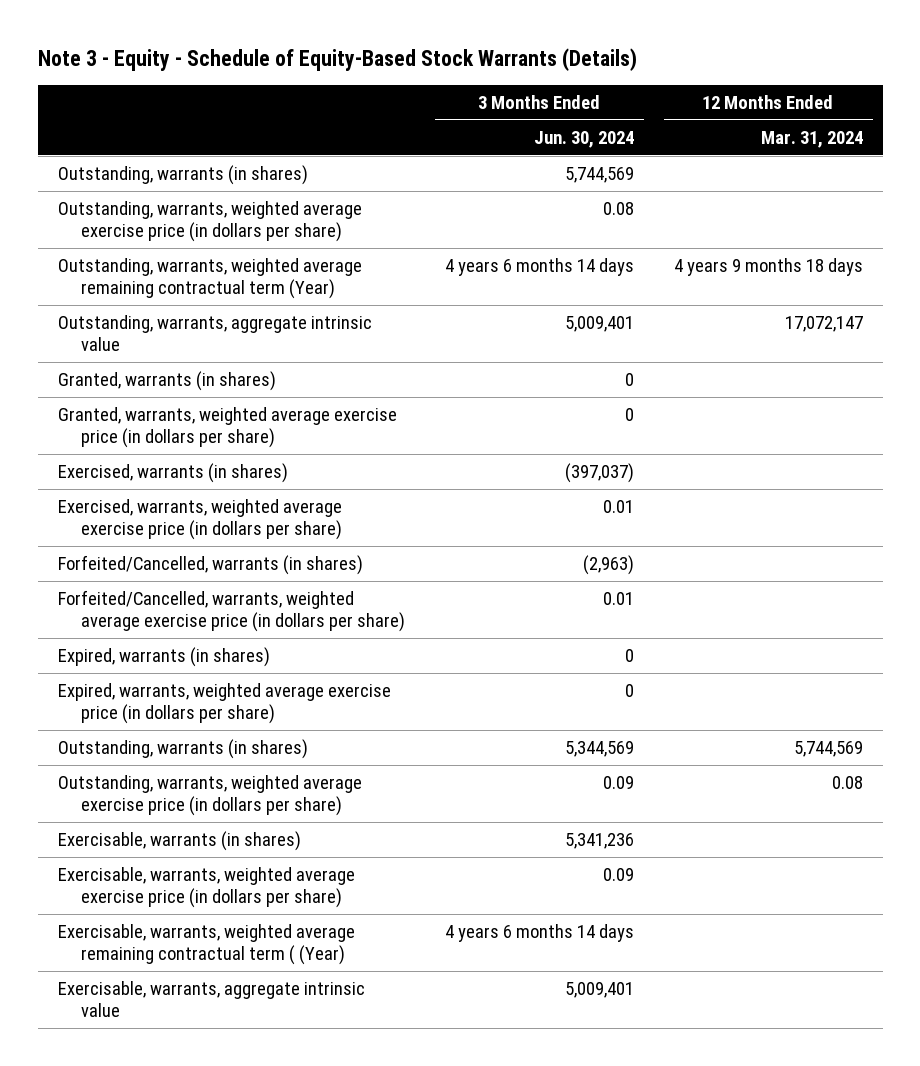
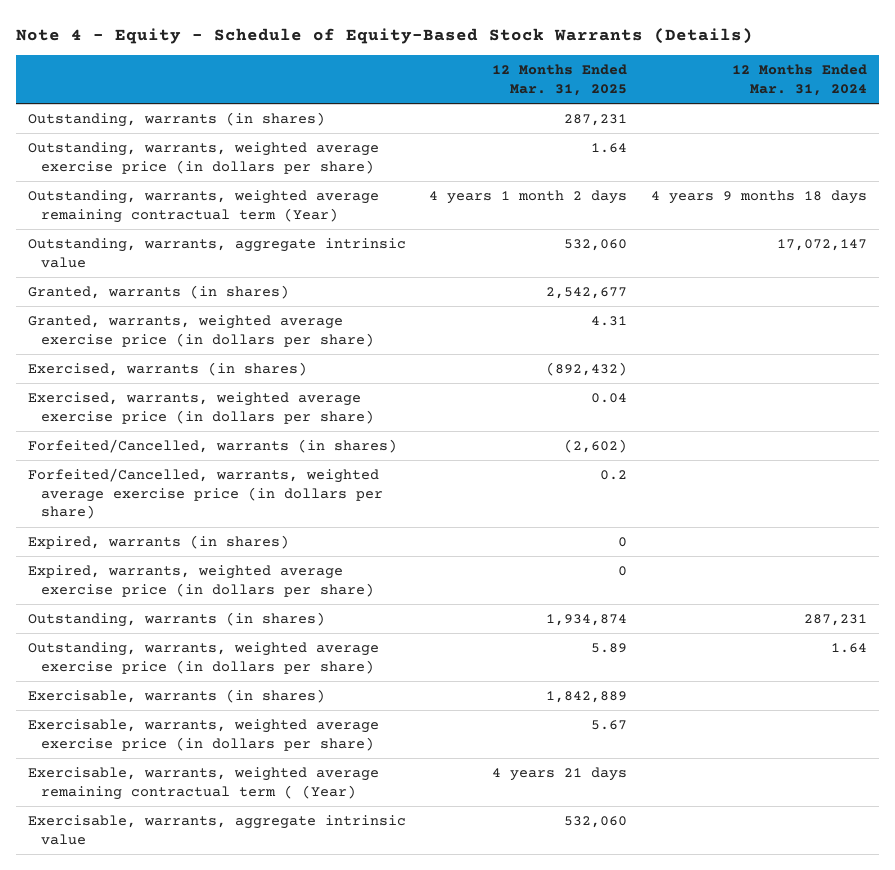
- Note 3 - Equity - Schedule of Equity-Based Stock Warrants (Details)
+ Note 4 - Equity - Schedule of Equity-Based Stock Warrants (Details)
- | 3 Months Ended Jun. 30, 2024 | 12 Months Ended Mar. 31, 2024
+ | 12 Months Ended Mar. 31, 2025 | 12 Months Ended Mar. 31, 2024
- Outstanding, warrants (in shares) | 5,344,569 | 5,744,569
- Outstanding, warrants, weighted average exercise price (in dollars per share) | 0.09 | 0.08
+ Outstanding, warrants (in shares) | 1,934,874 | 287,231
+ Outstanding, warrants, weighted average exercise price (in dollars per share) | 5.89 | 1.64

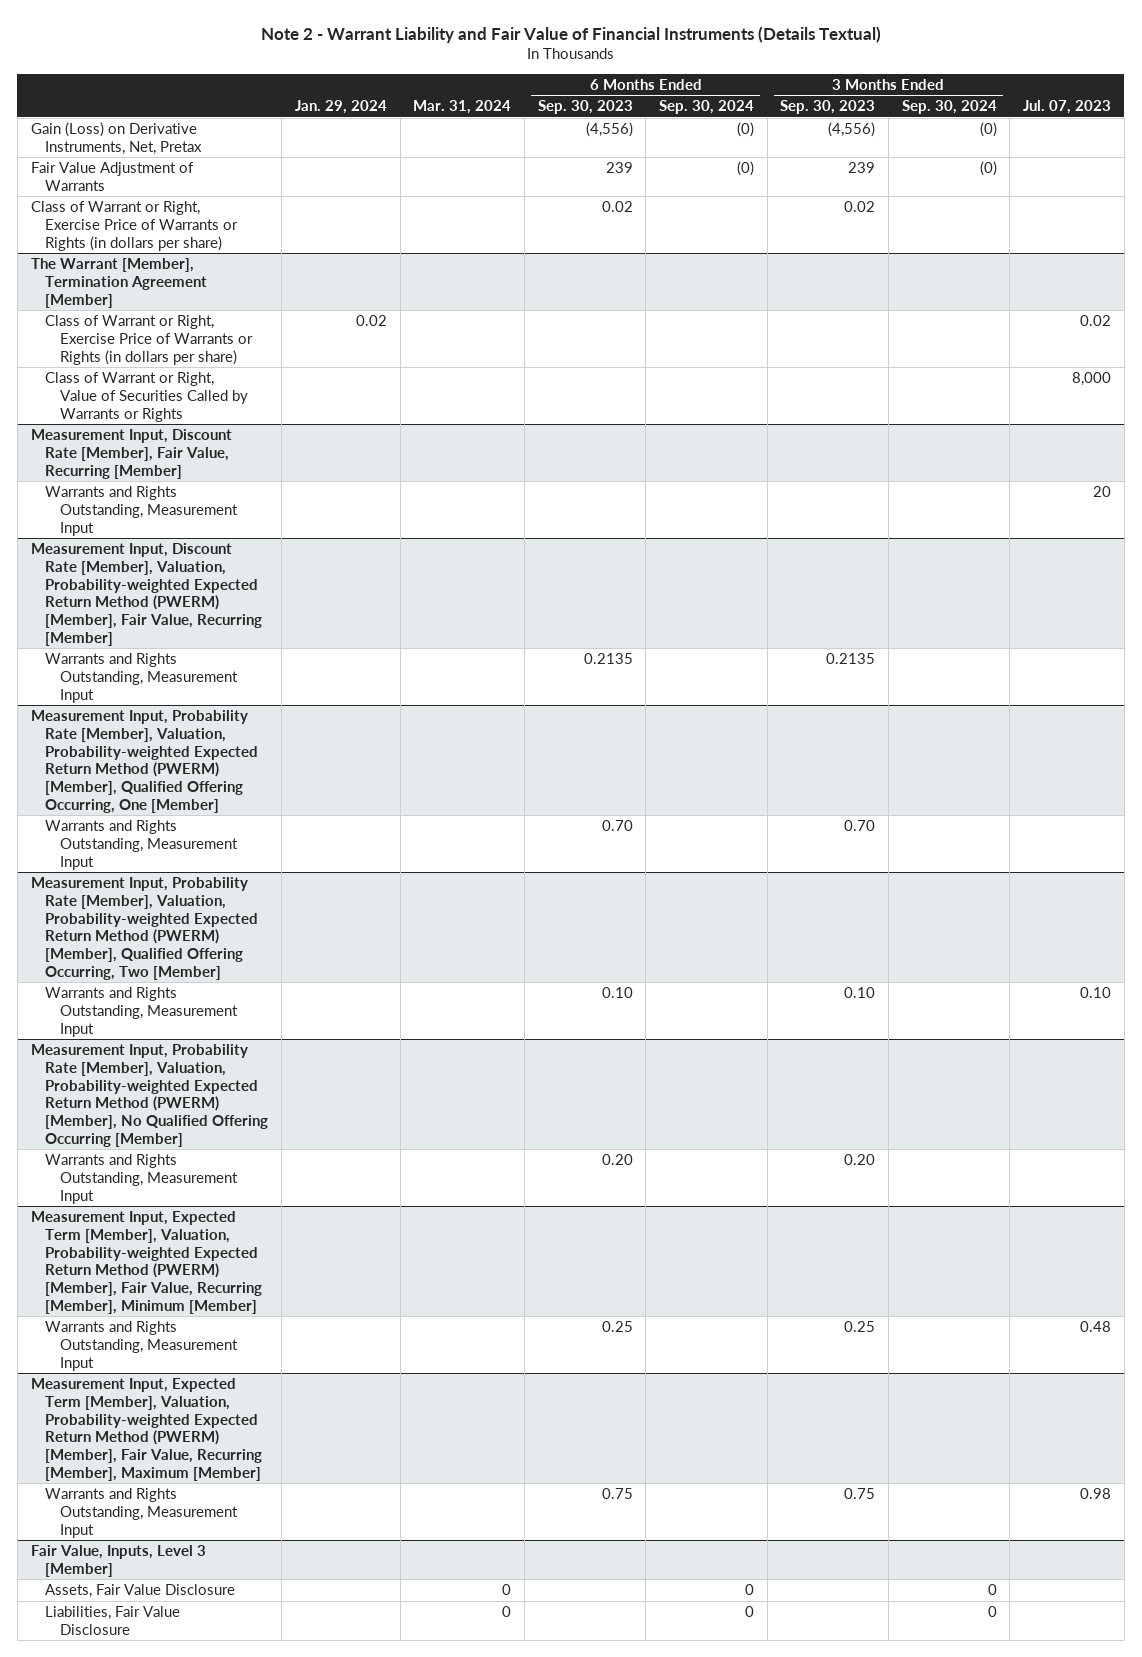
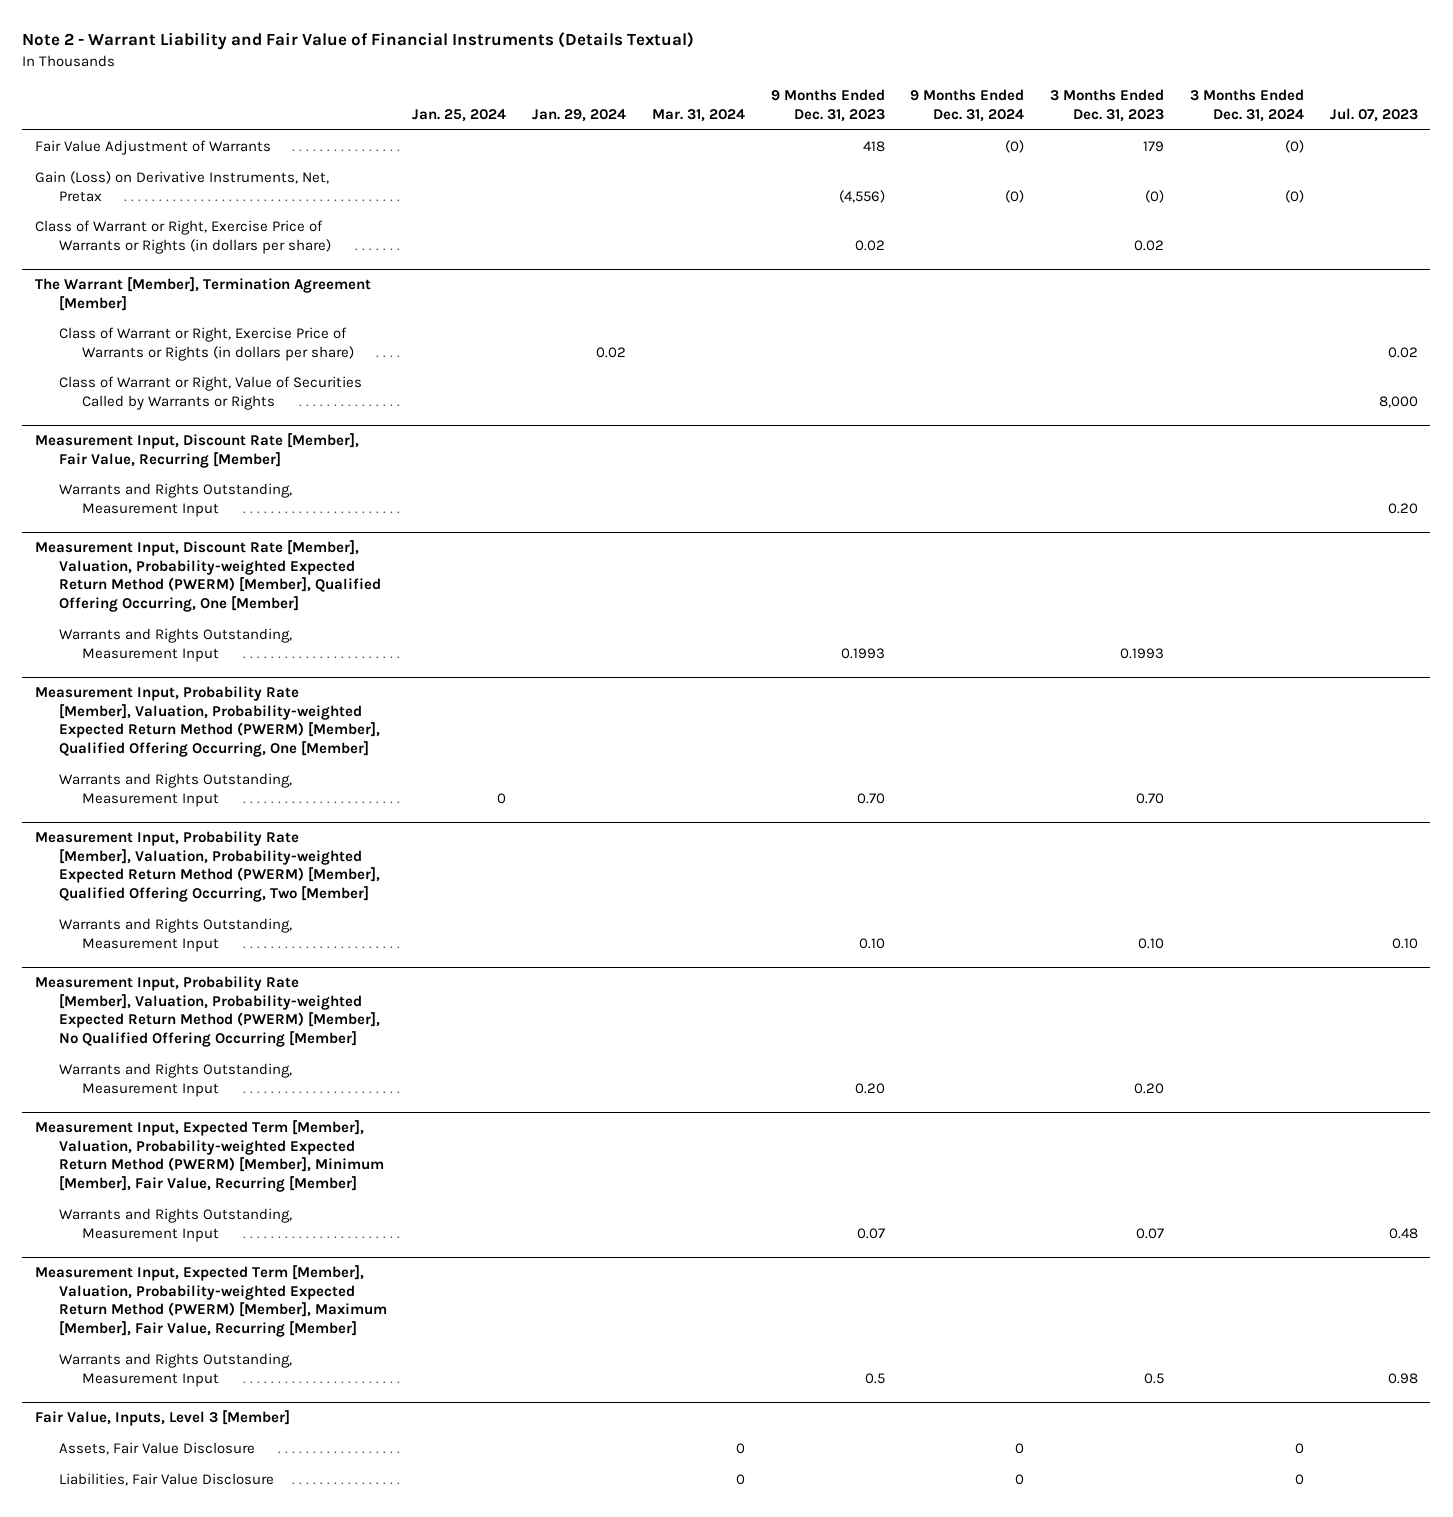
- | Jan. 29, 2024 | Mar. 31, 2024 | 6 Months Ended Sep. 30, 2023 | 6 Months Ended Sep. 30, 2024 | 3 Months Ended Sep. 30, 2023 | 3 Months Ended Sep. 30, 2024 | Jul. 07, 2023
+ | Jan. 25, 2024 | Jan. 29, 2024 | Mar. 31, 2024 | 9 Months Ended Dec. 31, 2023 | 9 Months Ended Dec. 31, 2024 | 3 Months Ended Dec. 31, 2023 | 3 Months Ended Dec. 31, 2024 | Jul. 07, 2023
moved down: Gain (Loss) on Derivative Instruments, Net, Pretax | | | | (4,556) | (0) | (0) | (0) |
@ Measurement Input, Discount Rate [Member], Fair Value, Recurring [Member]
- Warrants and Rights Outstanding, Measurement Input | | | | | | | 20
- Measurement Input, Discount Rate [Member], Valuation, Probability-weighted Expected Return Method (PWERM) [Member], Fair Value, Recurring [Member]
@ Measurement Input, Discount Rate [Member], Fair Value, Recurring [Member]
+ Warrants and Rights Outstanding, Measurement Input | | | | | | | | 0.20
+ Measurement Input, Discount Rate [Member], Valuation, Probability-weighted Expected Return Method (PWERM) [Member], Qualified Offering Occurring, One [Member]
- Measurement Input, Expected Term [Member], Valuation, Probability-weighted Expected Return Method (PWERM) [Member], Fair Value, Recurring [Member], Minimum [Member]
+ Measurement Input, Expected Term [Member], Valuation, Probability-weighted Expected Return Method (PWERM) [Member], Minimum [Member], Fair Value, Recurring [Member]
- Measurement Input, Expected Term [Member], Valuation, Probability-weighted Expected Return Method (PWERM) [Member], Fair Value, Recurring [Member], Maximum [Member]
+ Measurement Input, Expected Term [Member], Valuation, Probability-weighted Expected Return Method (PWERM) [Member], Maximum [Member], Fair Value, Recurring [Member]

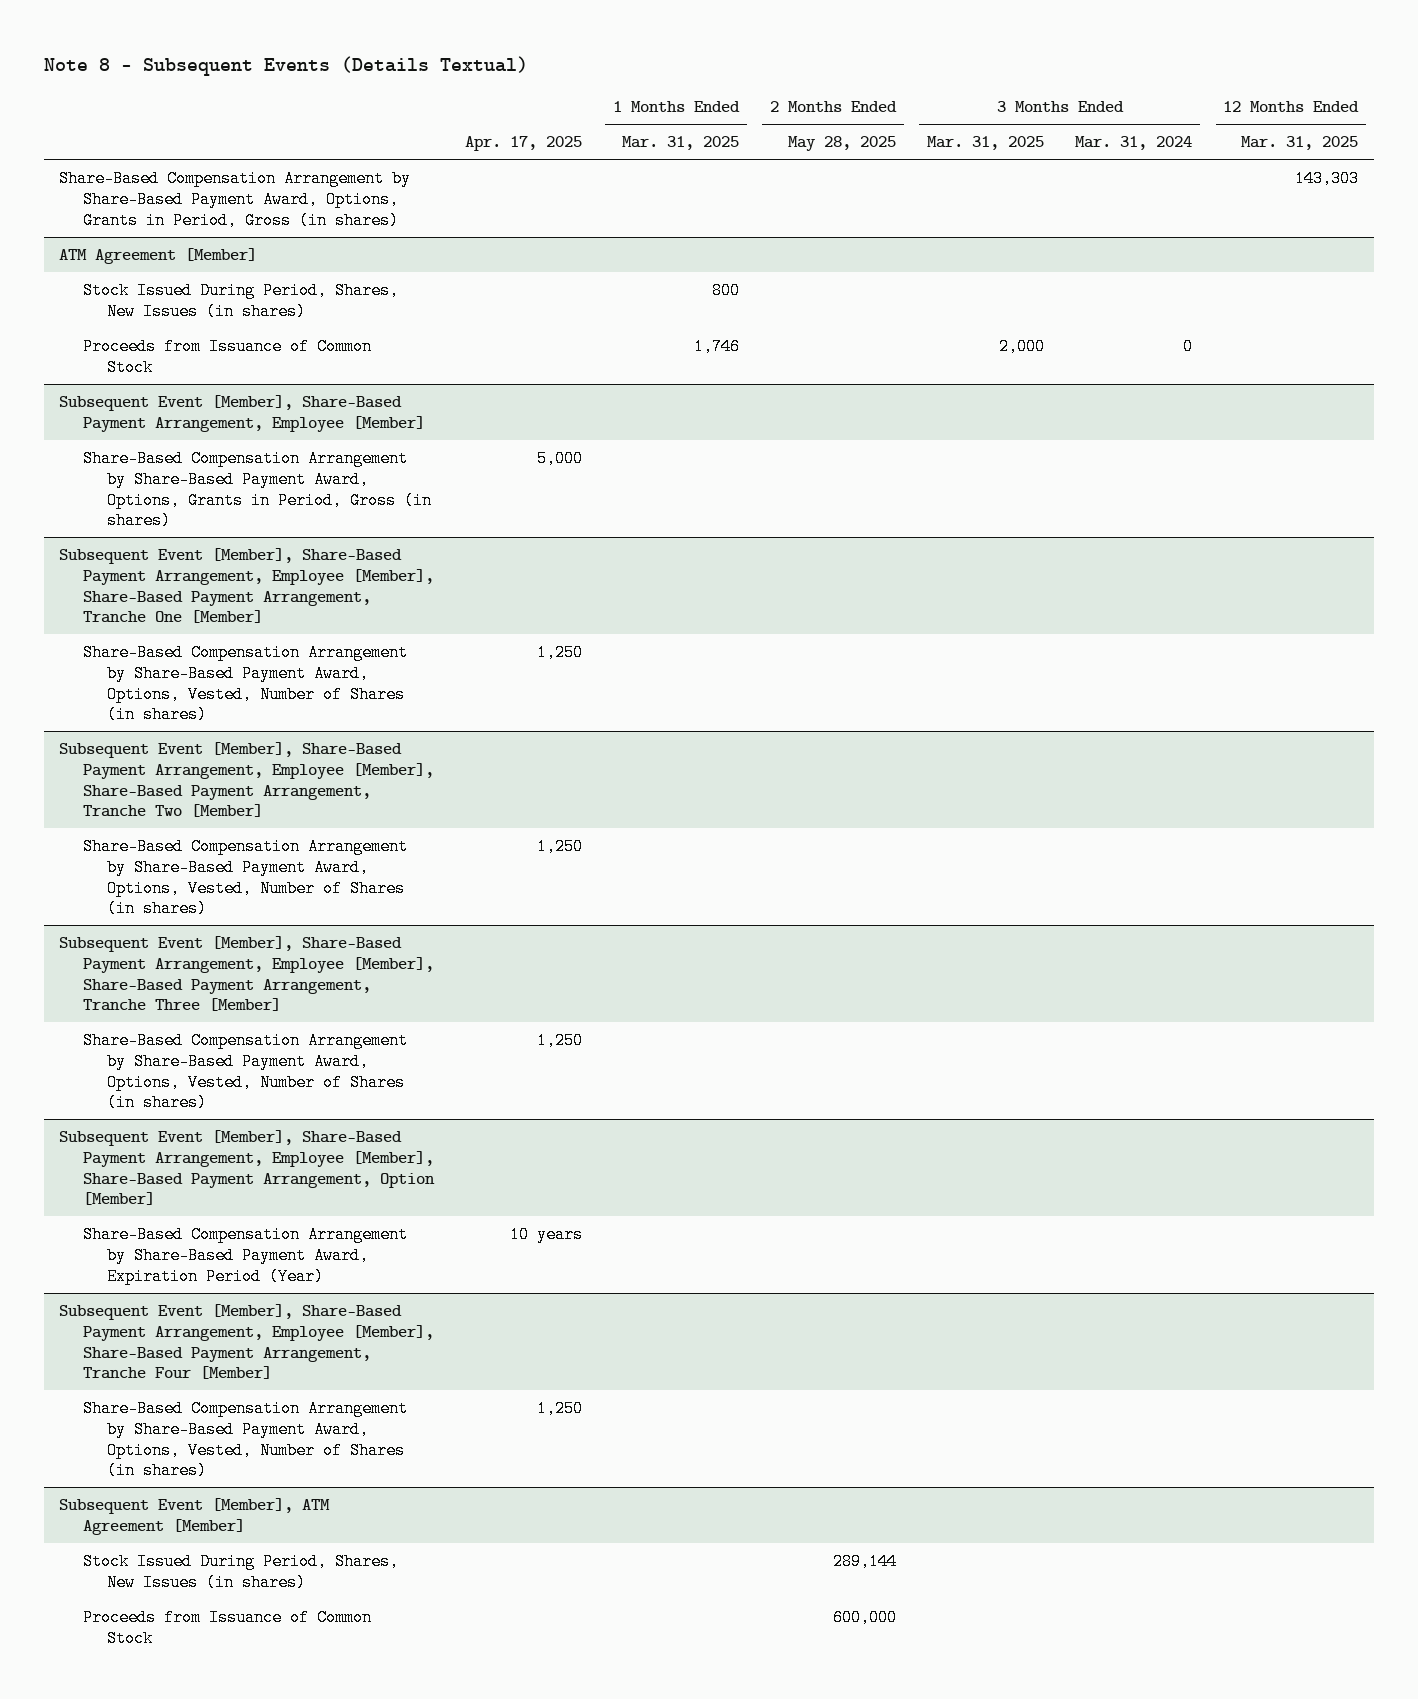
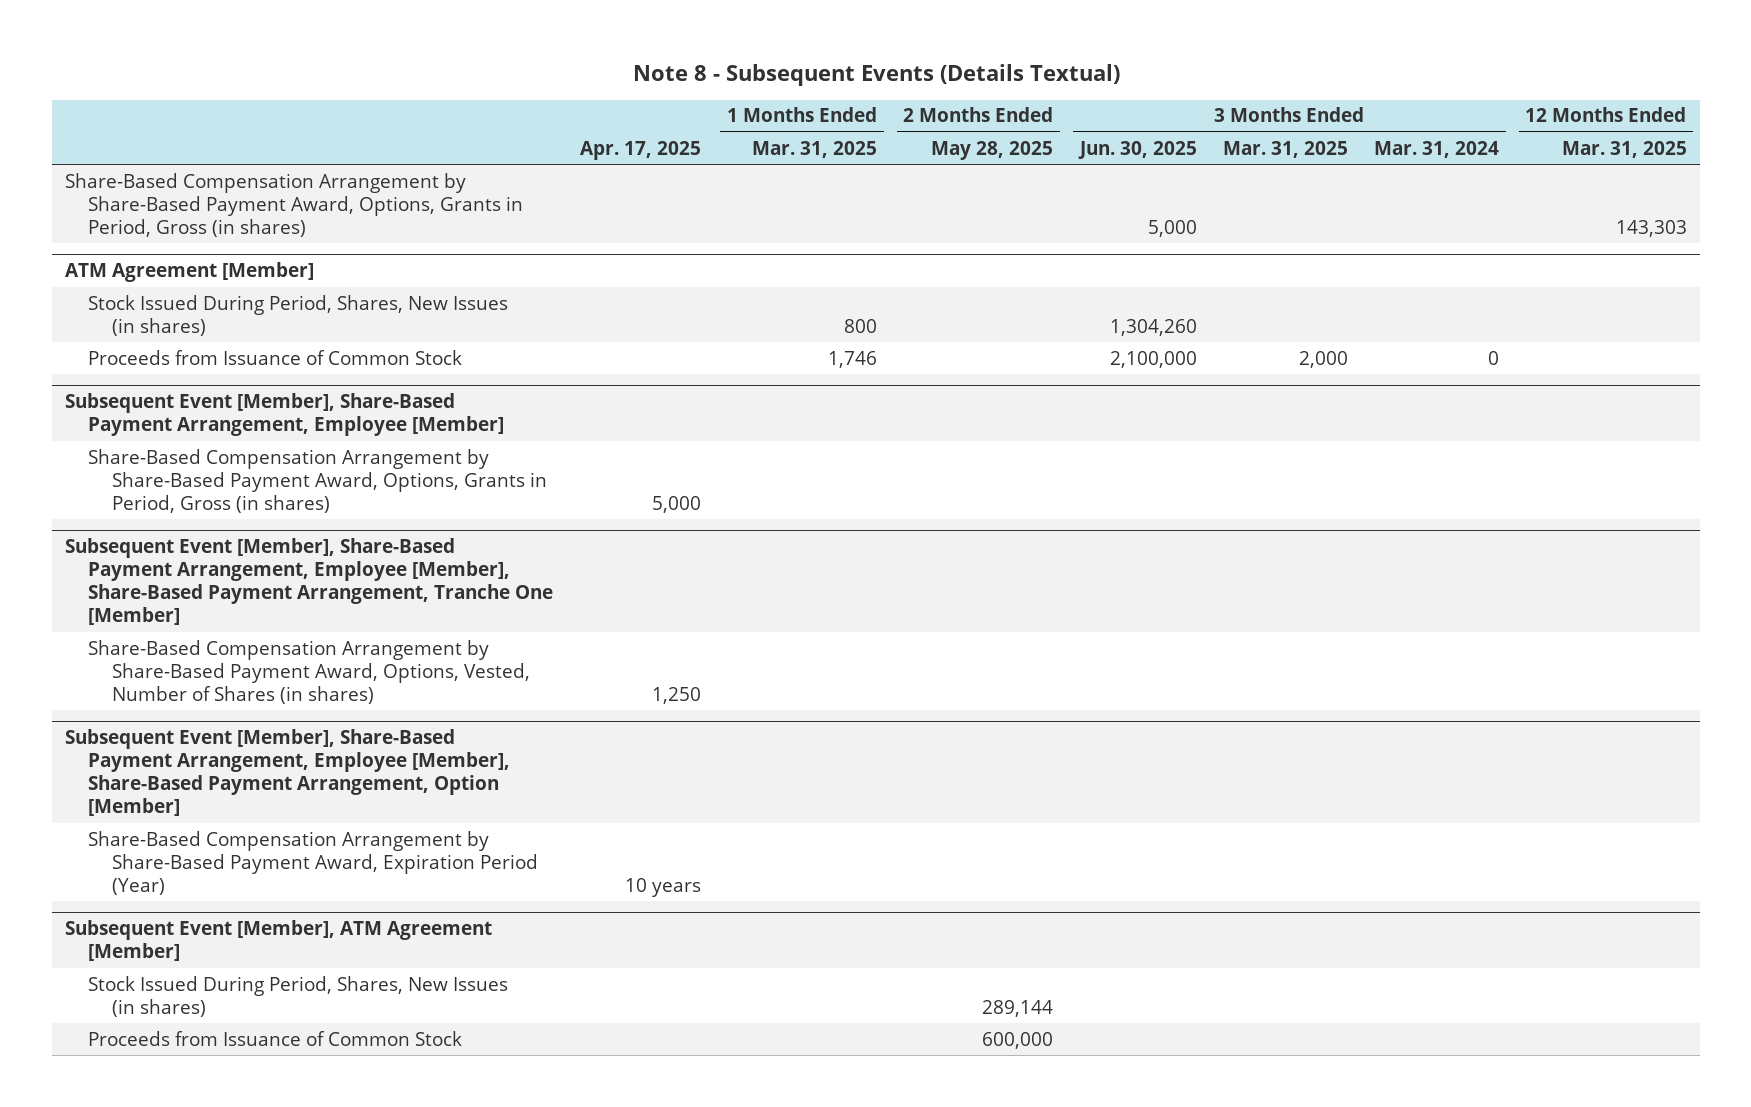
- | Apr. 17, 2025 | 1 Months Ended Mar. 31, 2025 | 2 Months Ended May 28, 2025 | 3 Months Ended Mar. 31, 2025 | 3 Months Ended Mar. 31, 2024 | 12 Months Ended Mar. 31, 2025
+ | Apr. 17, 2025 | 1 Months Ended Mar. 31, 2025 | 2 Months Ended May 28, 2025 | 3 Months Ended Jun. 30, 2025 | 3 Months Ended Mar. 31, 2025 | 3 Months Ended Mar. 31, 2024 | 12 Months Ended Mar. 31, 2025
- Subsequent Event [Member], Share-Based Payment Arrangement, Employee [Member], Share-Based Payment Arrangement, Tranche Two [Member]
- Share-Based Compensation Arrangement by Share-Based Payment Award, Options, Vested, Number of Shares (in shares) | 1,250 | | | | |
- Subsequent Event [Member], Share-Based Payment Arrangement, Employee [Member], Share-Based Payment Arrangement, Tranche Three [Member]
- Share-Based Compensation Arrangement by Share-Based Payment Award, Options, Vested, Number of Shares (in shares) | 1,250 | | | | |
- Subsequent Event [Member], Share-Based Payment Arrangement, Employee [Member], Share-Based Payment Arrangement, Tranche Four [Member]
- Share-Based Compensation Arrangement by Share-Based Payment Award, Options, Vested, Number of Shares (in shares) | 1,250 | | | | |

